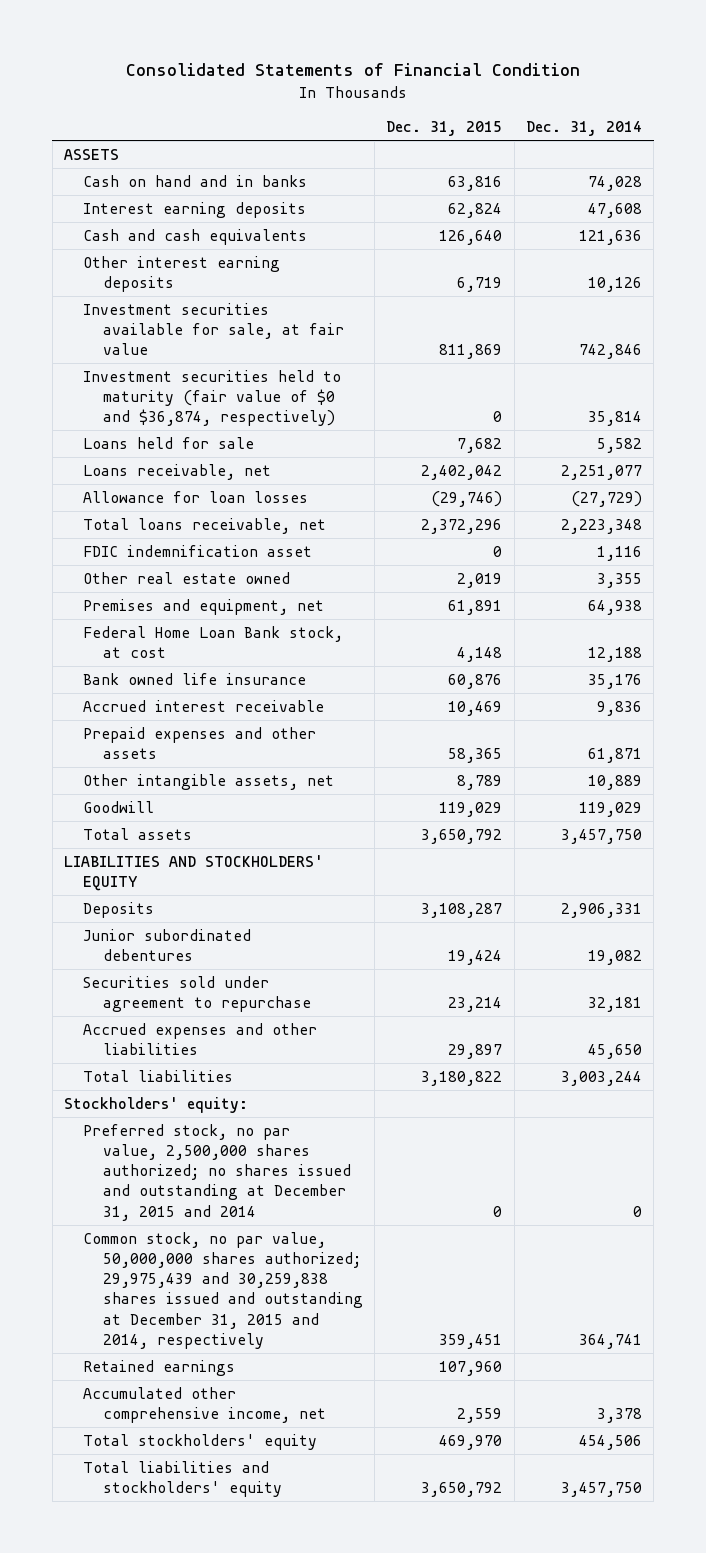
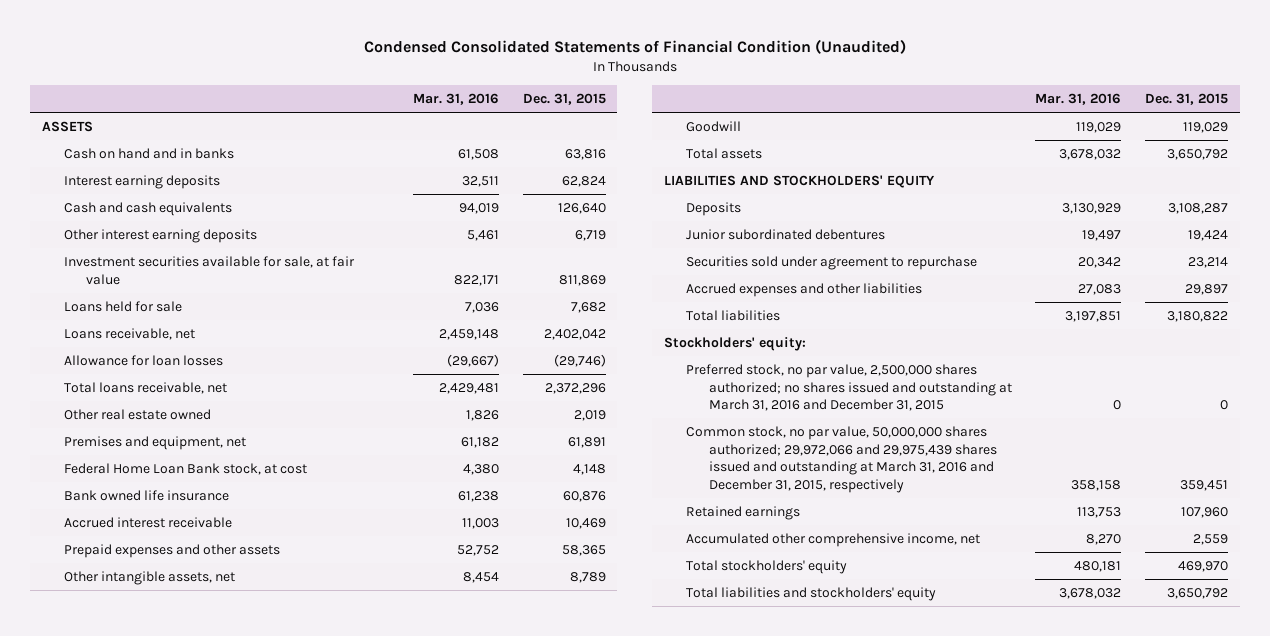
- Consolidated Statements of Financial Condition
+ Condensed Consolidated Statements of Financial Condition (Unaudited)
- | Dec. 31, 2015 | Dec. 31, 2014
+ | Mar. 31, 2016 | Dec. 31, 2015
- Investment securities held to maturity (fair value of $0 and $36,874, respectively) | 0 | 35,814
- FDIC indemnification asset | 0 | 1,116
- Preferred stock, no par value, 2,500,000 shares authorized; no shares issued and outstanding at December 31, 2015 and 2014 | 0 | 0
- Common stock, no par value, 50,000,000 shares authorized; 29,975,439 and 30,259,838 shares issued and outstanding at December 31, 2015 and 2014, respectively | 359,451 | 364,741
+ Preferred stock, no par value, 2,500,000 shares authorized; no shares issued and outstanding at March 31, 2016 and December 31, 2015 | 0 | 0
+ Common stock, no par value, 50,000,000 shares authorized; 29,972,066 and 29,975,439 shares issued and outstanding at March 31, 2016 and December 31, 2015, respectively | 358,158 | 359,451

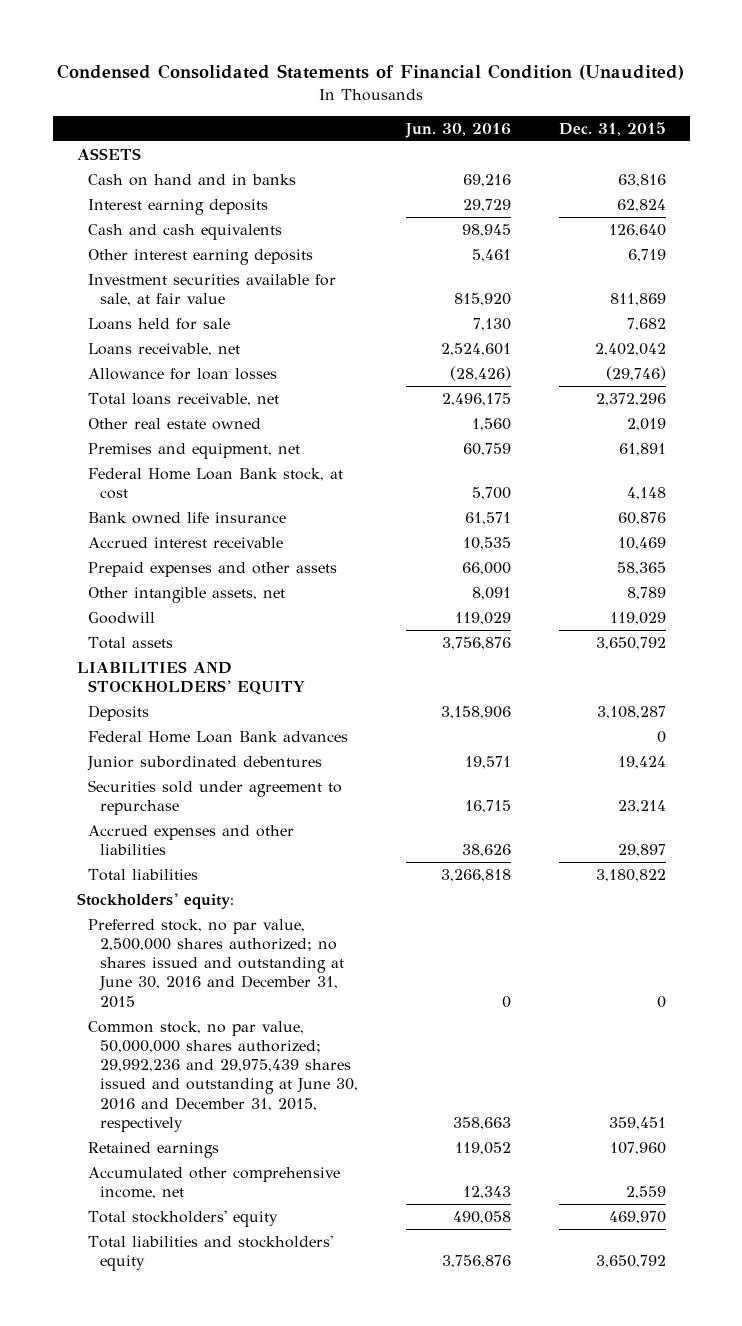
- | Mar. 31, 2016 | Dec. 31, 2015
+ | Jun. 30, 2016 | Dec. 31, 2015
+ Federal Home Loan Bank advances | | 0
- Preferred stock, no par value, 2,500,000 shares authorized; no shares issued and outstanding at March 31, 2016 and December 31, 2015 | 0 | 0
- Common stock, no par value, 50,000,000 shares authorized; 29,972,066 and 29,975,439 shares issued and outstanding at March 31, 2016 and December 31, 2015, respectively | 358,158 | 359,451
+ Preferred stock, no par value, 2,500,000 shares authorized; no shares issued and outstanding at June 30, 2016 and December 31, 2015 | 0 | 0
+ Common stock, no par value, 50,000,000 shares authorized; 29,992,236 and 29,975,439 shares issued and outstanding at June 30, 2016 and December 31, 2015, respectively | 358,663 | 359,451

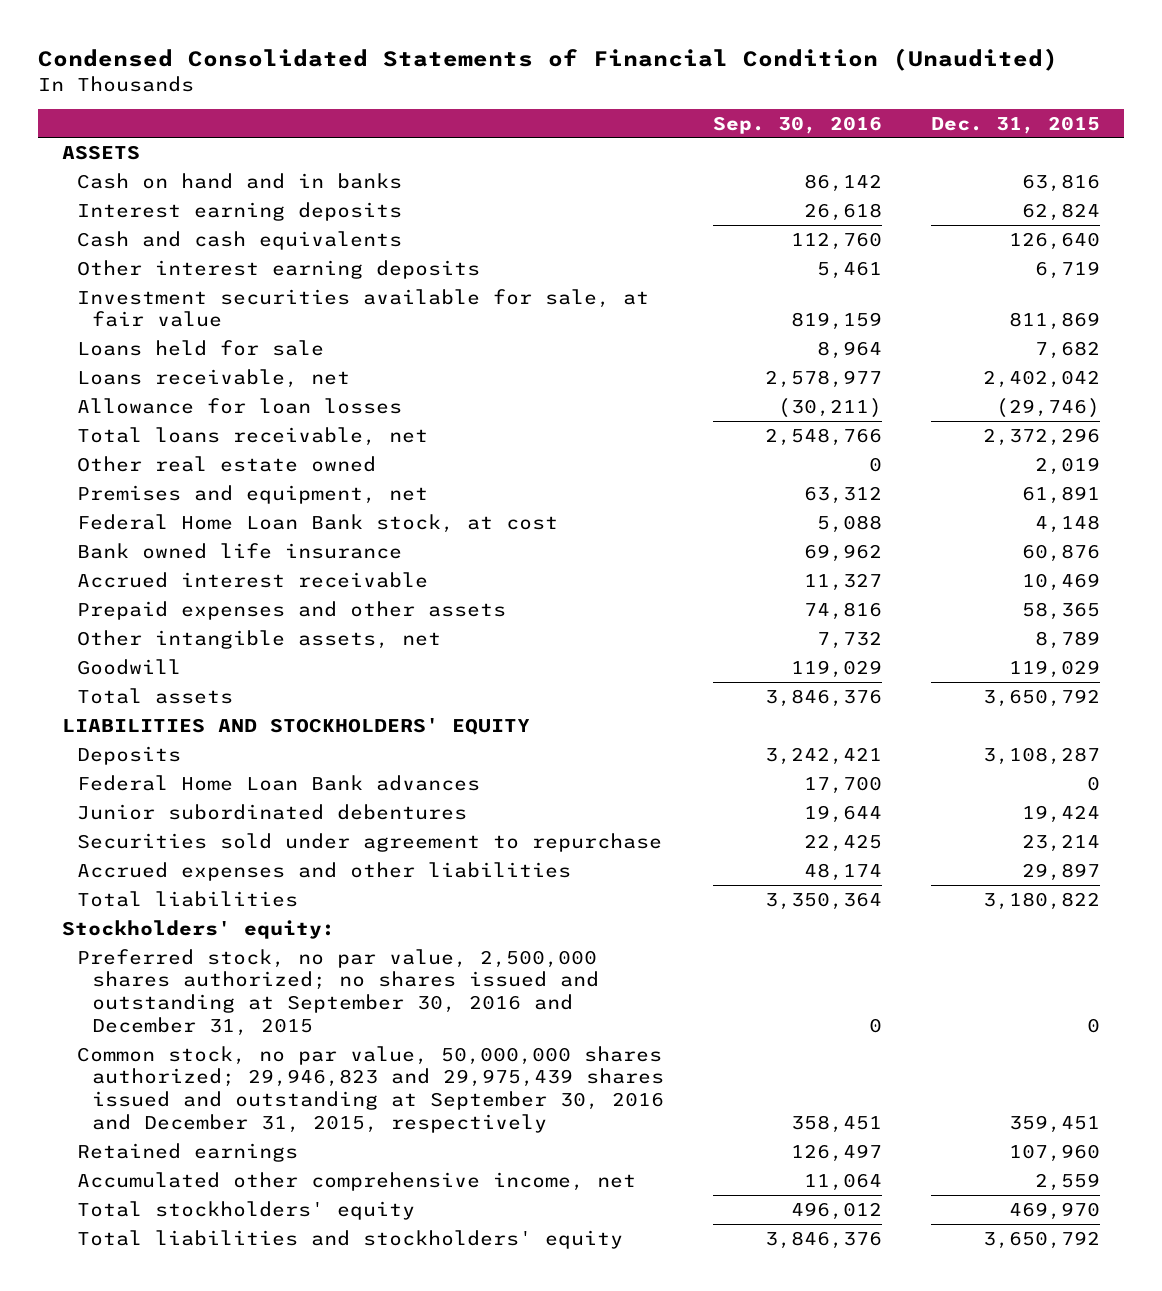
- | Jun. 30, 2016 | Dec. 31, 2015
+ | Sep. 30, 2016 | Dec. 31, 2015
- Preferred stock, no par value, 2,500,000 shares authorized; no shares issued and outstanding at June 30, 2016 and December 31, 2015 | 0 | 0
- Common stock, no par value, 50,000,000 shares authorized; 29,992,236 and 29,975,439 shares issued and outstanding at June 30, 2016 and December 31, 2015, respectively | 358,663 | 359,451
+ Preferred stock, no par value, 2,500,000 shares authorized; no shares issued and outstanding at September 30, 2016 and December 31, 2015 | 0 | 0
+ Common stock, no par value, 50,000,000 shares authorized; 29,946,823 and 29,975,439 shares issued and outstanding at September 30, 2016 and December 31, 2015, respectively | 358,451 | 359,451

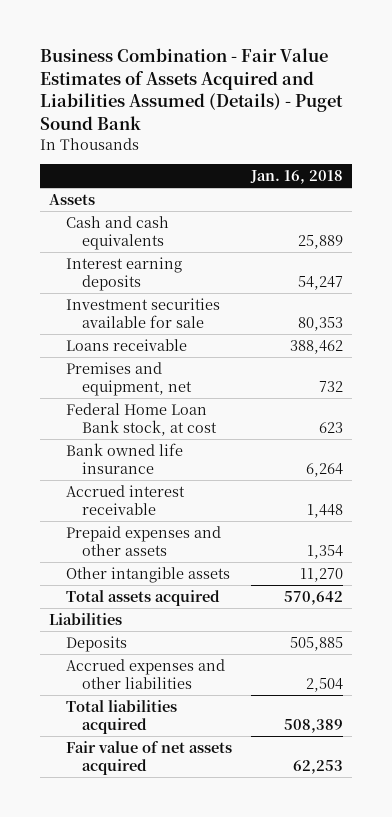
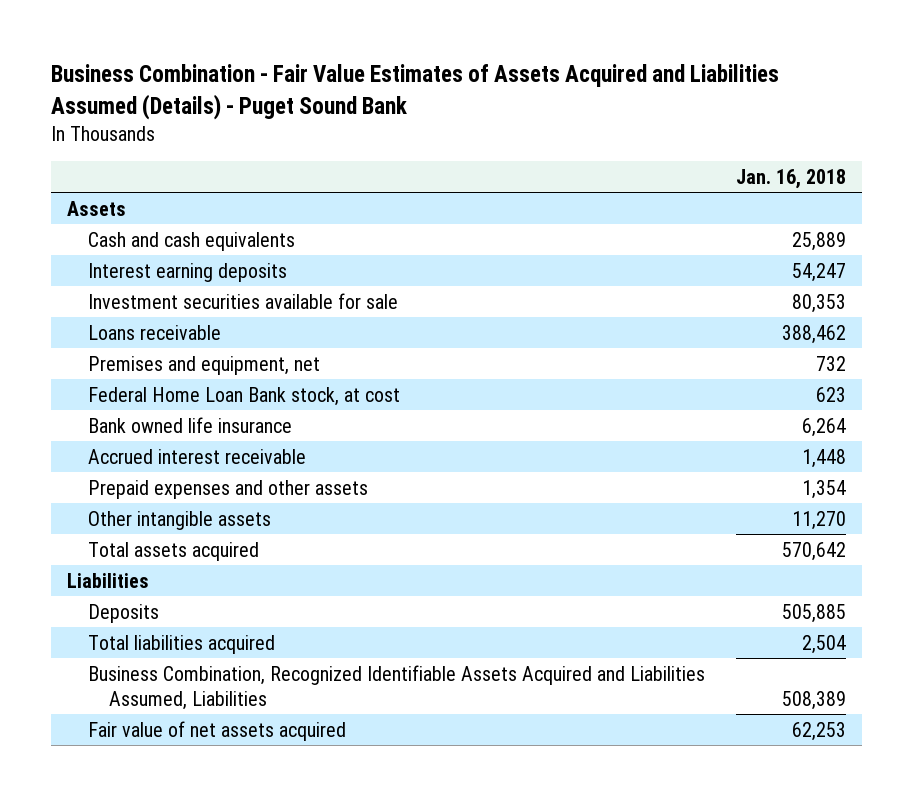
- Accrued expenses and other liabilities | 2,504
- Total liabilities acquired | 508,389
+ Total liabilities acquired | 2,504
+ Business Combination, Recognized Identifiable Assets Acquired and Liabilities Assumed, Liabilities | 508,389

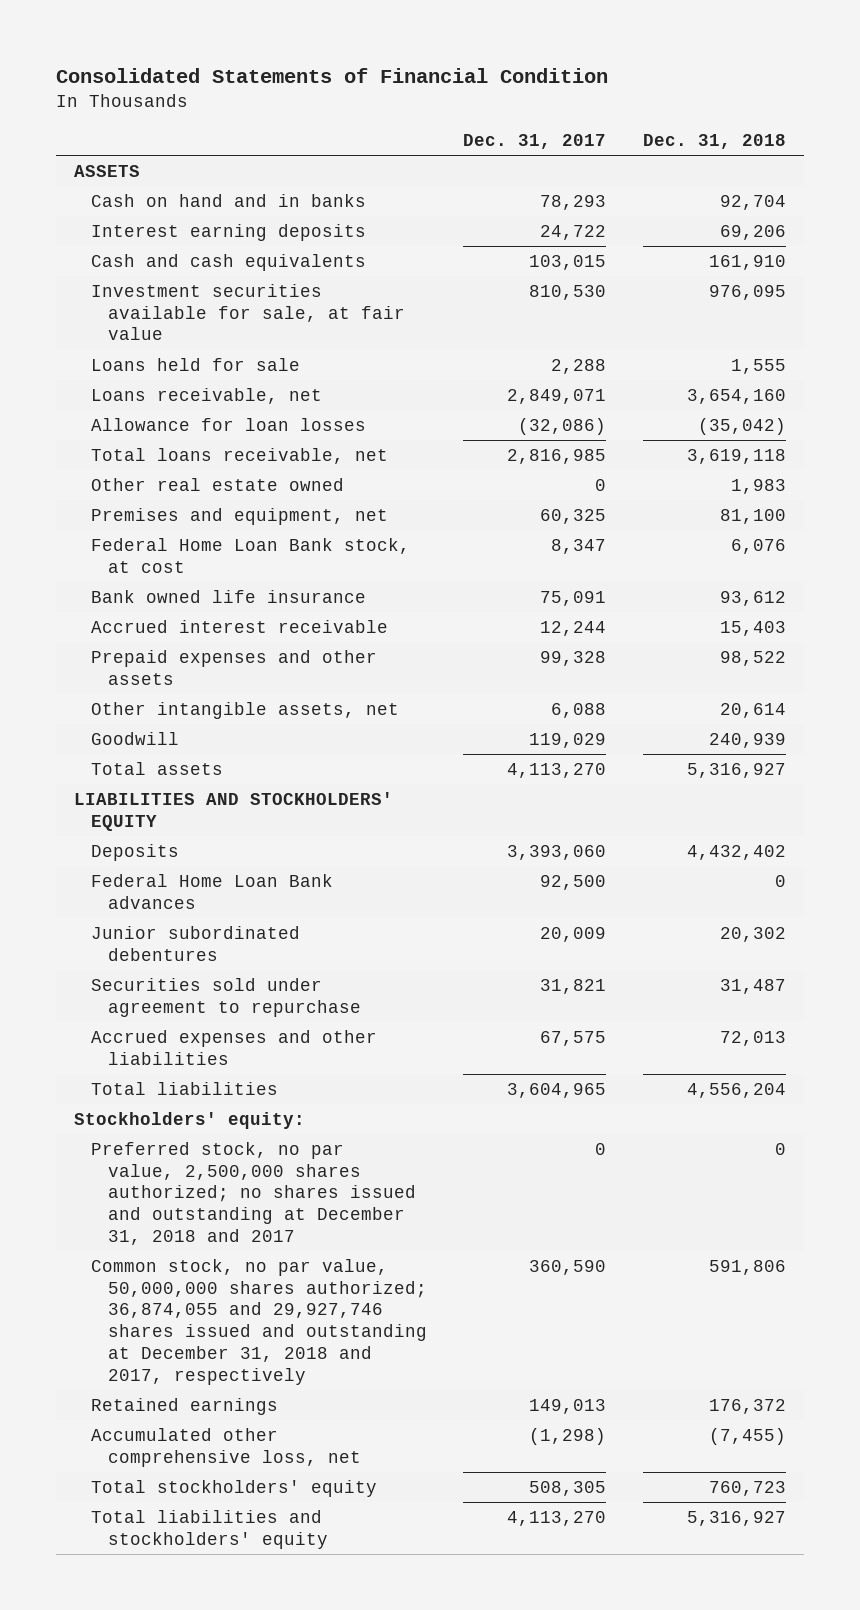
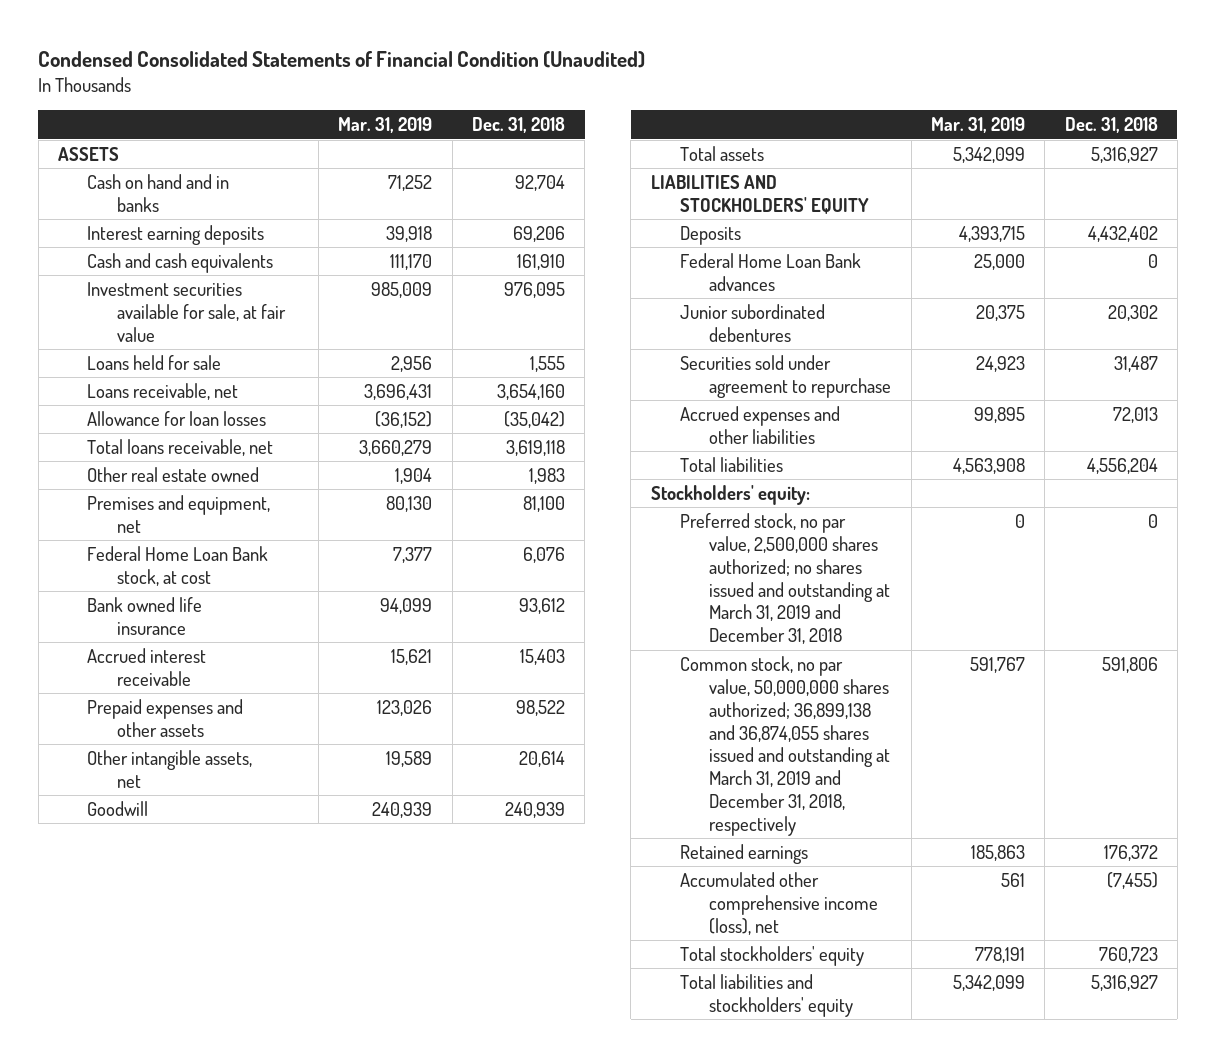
- Consolidated Statements of Financial Condition
+ Condensed Consolidated Statements of Financial Condition (Unaudited)
- | Dec. 31, 2017 | Dec. 31, 2018
+ | Mar. 31, 2019 | Dec. 31, 2018
- Preferred stock, no par value, 2,500,000 shares authorized; no shares issued and outstanding at December 31, 2018 and 2017 | 0 | 0
- Common stock, no par value, 50,000,000 shares authorized; 36,874,055 and 29,927,746 shares issued and outstanding at December 31, 2018 and 2017, respectively | 360,590 | 591,806
+ Preferred stock, no par value, 2,500,000 shares authorized; no shares issued and outstanding at March 31, 2019 and December 31, 2018 | 0 | 0
+ Common stock, no par value, 50,000,000 shares authorized; 36,899,138 and 36,874,055 shares issued and outstanding at March 31, 2019 and December 31, 2018, respectively | 591,767 | 591,806
- Accumulated other comprehensive loss, net | (1,298) | (7,455)
+ Accumulated other comprehensive income (loss), net | 561 | (7,455)

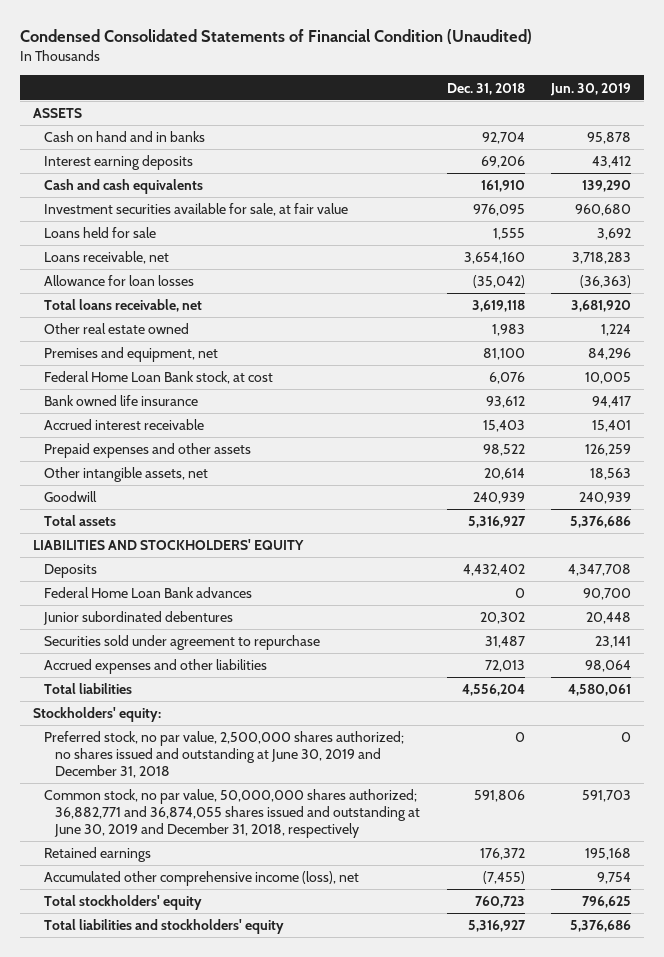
- | Mar. 31, 2019 | Dec. 31, 2018
+ | Dec. 31, 2018 | Jun. 30, 2019
- Preferred stock, no par value, 2,500,000 shares authorized; no shares issued and outstanding at March 31, 2019 and December 31, 2018 | 0 | 0
- Common stock, no par value, 50,000,000 shares authorized; 36,899,138 and 36,874,055 shares issued and outstanding at March 31, 2019 and December 31, 2018, respectively | 591,767 | 591,806
+ Preferred stock, no par value, 2,500,000 shares authorized; no shares issued and outstanding at June 30, 2019 and December 31, 2018 | 0 | 0
+ Common stock, no par value, 50,000,000 shares authorized; 36,882,771 and 36,874,055 shares issued and outstanding at June 30, 2019 and December 31, 2018, respectively | 591,806 | 591,703

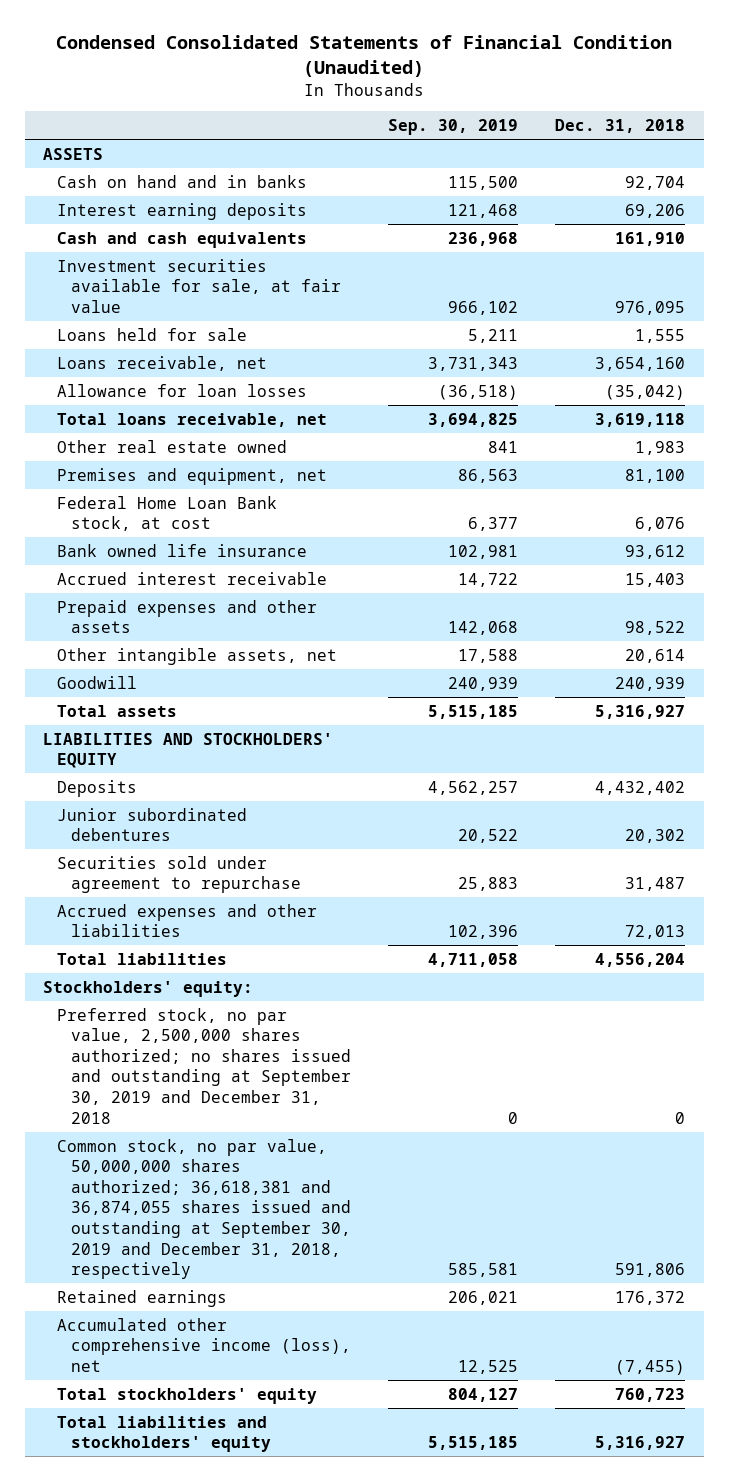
- | Dec. 31, 2018 | Jun. 30, 2019
+ | Sep. 30, 2019 | Dec. 31, 2018
- Federal Home Loan Bank advances | 0 | 90,700
- Preferred stock, no par value, 2,500,000 shares authorized; no shares issued and outstanding at June 30, 2019 and December 31, 2018 | 0 | 0
- Common stock, no par value, 50,000,000 shares authorized; 36,882,771 and 36,874,055 shares issued and outstanding at June 30, 2019 and December 31, 2018, respectively | 591,806 | 591,703
+ Preferred stock, no par value, 2,500,000 shares authorized; no shares issued and outstanding at September 30, 2019 and December 31, 2018 | 0 | 0
+ Common stock, no par value, 50,000,000 shares authorized; 36,618,381 and 36,874,055 shares issued and outstanding at September 30, 2019 and December 31, 2018, respectively | 585,581 | 591,806

